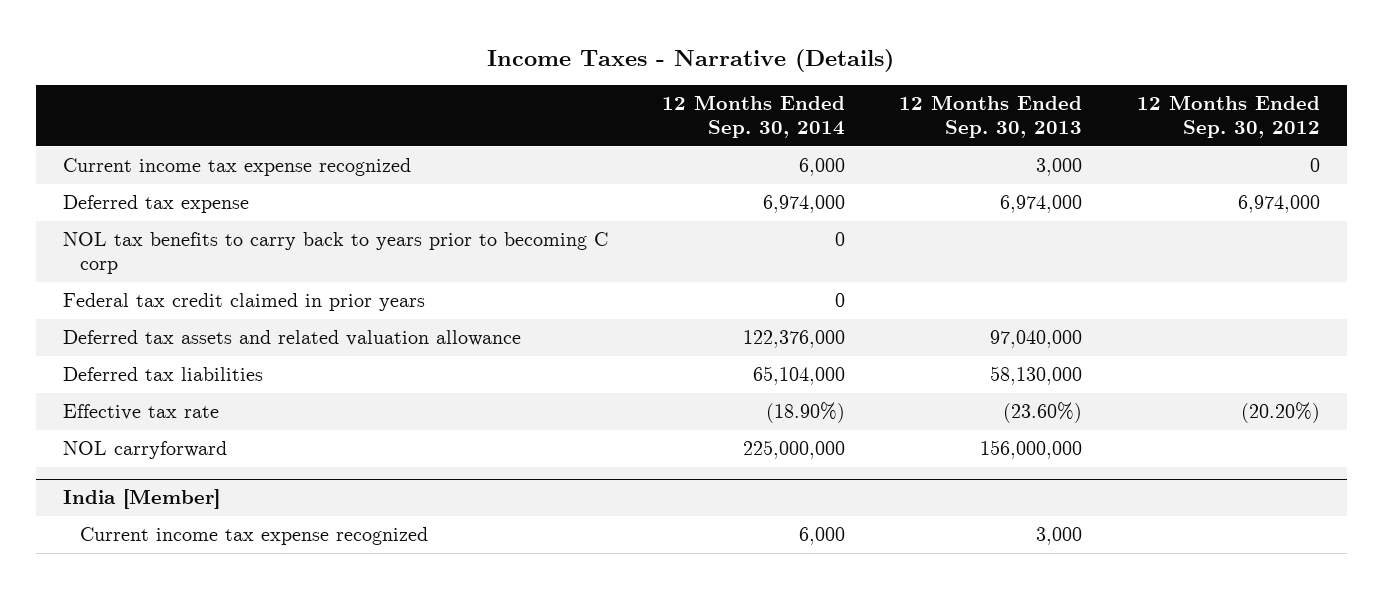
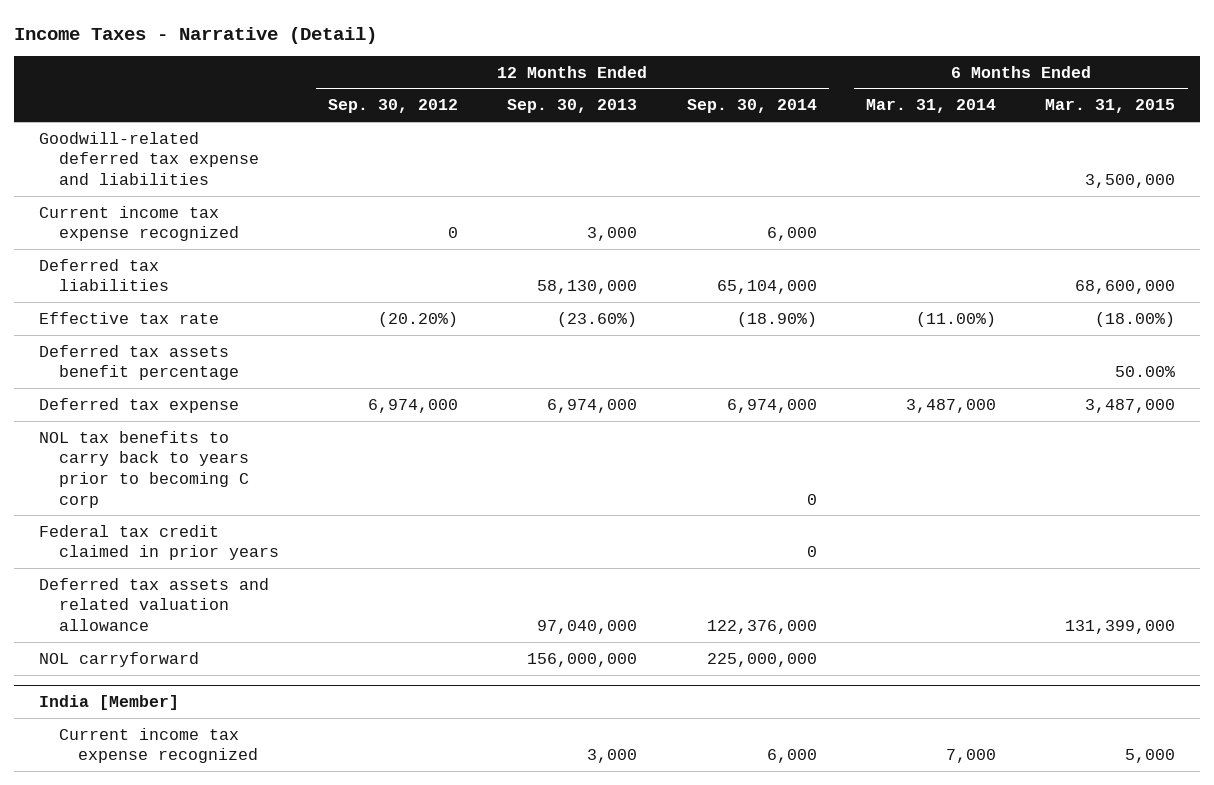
- Income Taxes - Narrative (Details)
+ Income Taxes - Narrative (Detail)
- | 12 Months Ended Sep. 30, 2014 | 12 Months Ended Sep. 30, 2013 | 12 Months Ended Sep. 30, 2012
+ | 12 Months Ended Sep. 30, 2012 | 12 Months Ended Sep. 30, 2013 | 12 Months Ended Sep. 30, 2014 | 6 Months Ended Mar. 31, 2014 | 6 Months Ended Mar. 31, 2015
+ Goodwill-related deferred tax expense and liabilities | | | | | 3,500,000
moved up: Deferred tax liabilities | | 58,130,000 | 65,104,000 | | 68,600,000
moved up: Effective tax rate | (20.20%) | (23.60%) | (18.90%) | (11.00%) | (18.00%)
+ Deferred tax assets benefit percentage | | | | | 50.00%

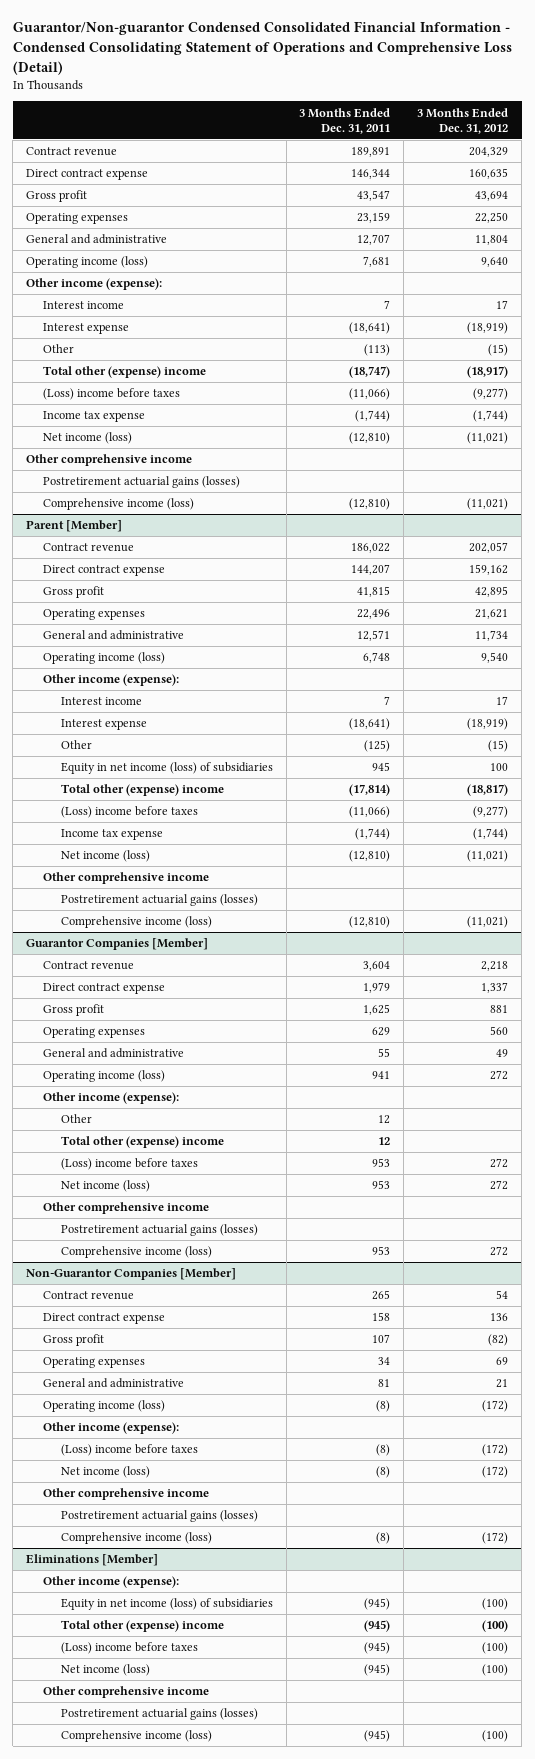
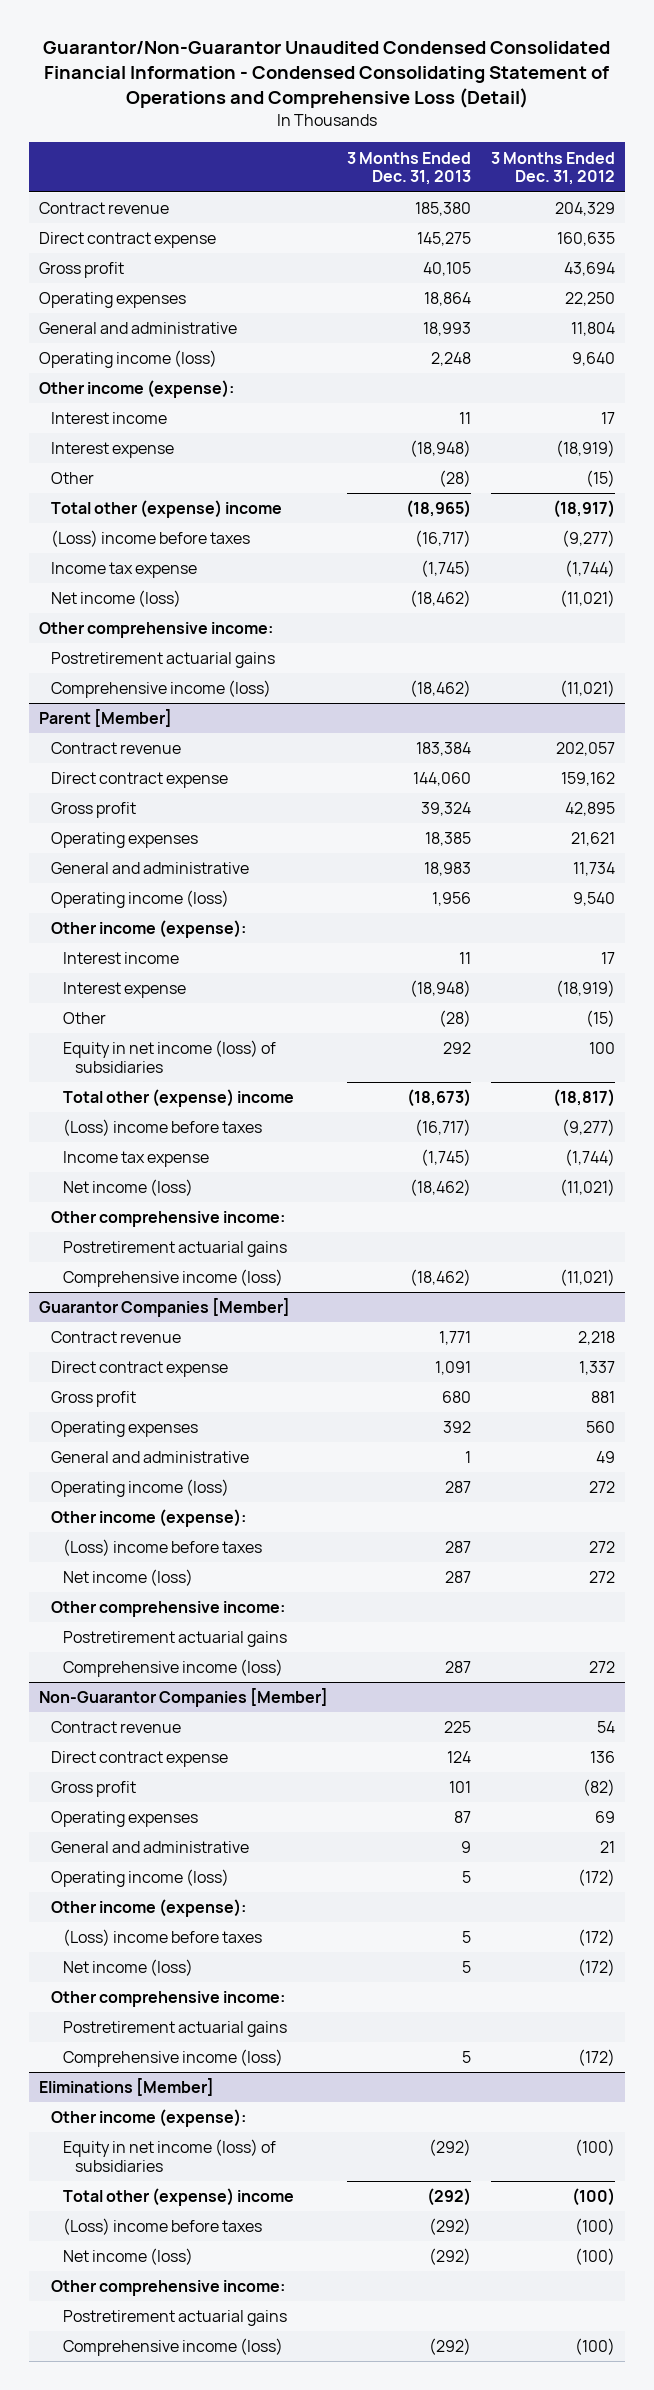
- Guarantor/Non-guarantor Condensed Consolidated Financial Information - Condensed Consolidating Statement of Operations and Comprehensive Loss (Detail)
+ Guarantor/Non-Guarantor Unaudited Condensed Consolidated Financial Information - Condensed Consolidating Statement of Operations and Comprehensive Loss (Detail)
- | 3 Months Ended Dec. 31, 2011 | 3 Months Ended Dec. 31, 2012
+ | 3 Months Ended Dec. 31, 2013 | 3 Months Ended Dec. 31, 2012
- Other comprehensive income
- Postretirement actuarial gains (losses)
+ Other comprehensive income:
+ Postretirement actuarial gains
@ Parent [Member]
- Other comprehensive income
- Postretirement actuarial gains (losses)
+ Other comprehensive income:
+ Postretirement actuarial gains
@ Guarantor Companies [Member]
- Other | 12 |
- Total other (expense) income | 12 |
- Other comprehensive income
- Postretirement actuarial gains (losses)
+ Other comprehensive income:
+ Postretirement actuarial gains
@ Non-Guarantor Companies [Member]
- Other comprehensive income
- Postretirement actuarial gains (losses)
+ Other comprehensive income:
+ Postretirement actuarial gains
@ Eliminations [Member]
- Other comprehensive income
- Postretirement actuarial gains (losses)
+ Other comprehensive income:
+ Postretirement actuarial gains

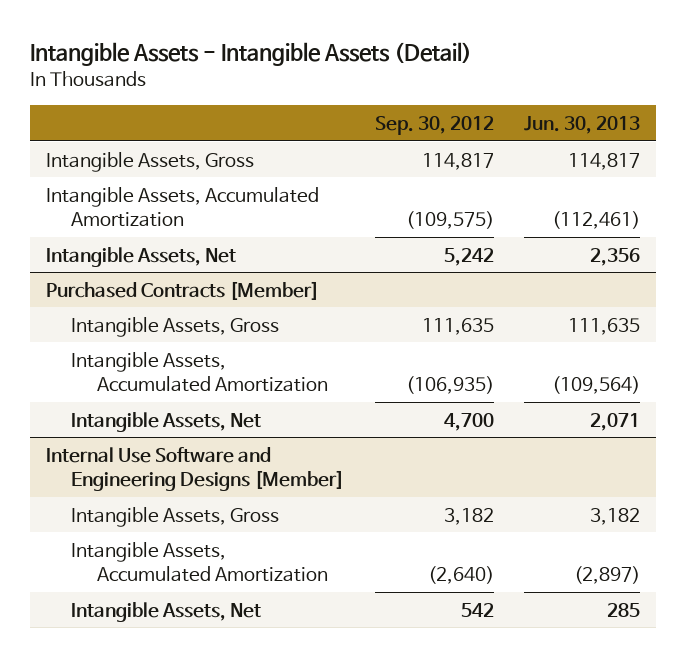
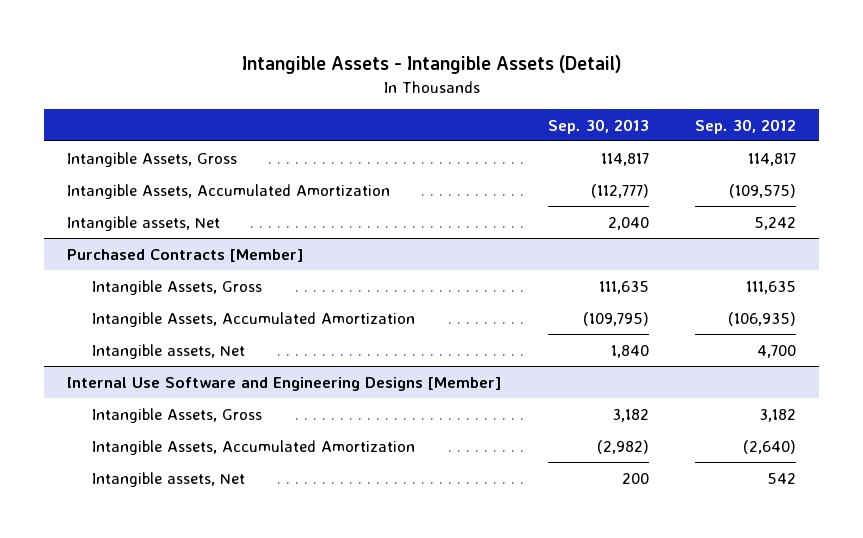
- | Sep. 30, 2012 | Jun. 30, 2013
+ | Sep. 30, 2013 | Sep. 30, 2012
- Intangible Assets, Net | 5,242 | 2,356
+ Intangible assets, Net | 2,040 | 5,242
@ Purchased Contracts [Member]
- Intangible Assets, Net | 4,700 | 2,071
+ Intangible assets, Net | 1,840 | 4,700
@ Internal Use Software and Engineering Designs [Member]
- Intangible Assets, Net | 542 | 285
+ Intangible assets, Net | 200 | 542

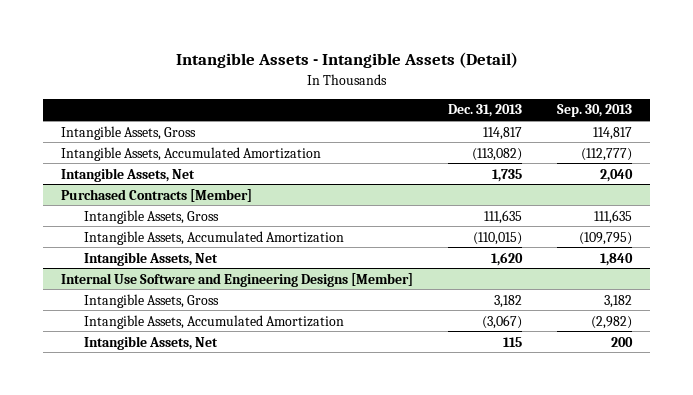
- | Sep. 30, 2013 | Sep. 30, 2012
+ | Dec. 31, 2013 | Sep. 30, 2013
- Intangible assets, Net | 2,040 | 5,242
+ Intangible Assets, Net | 1,735 | 2,040
@ Purchased Contracts [Member]
- Intangible assets, Net | 1,840 | 4,700
+ Intangible Assets, Net | 1,620 | 1,840
@ Internal Use Software and Engineering Designs [Member]
- Intangible assets, Net | 200 | 542
+ Intangible Assets, Net | 115 | 200

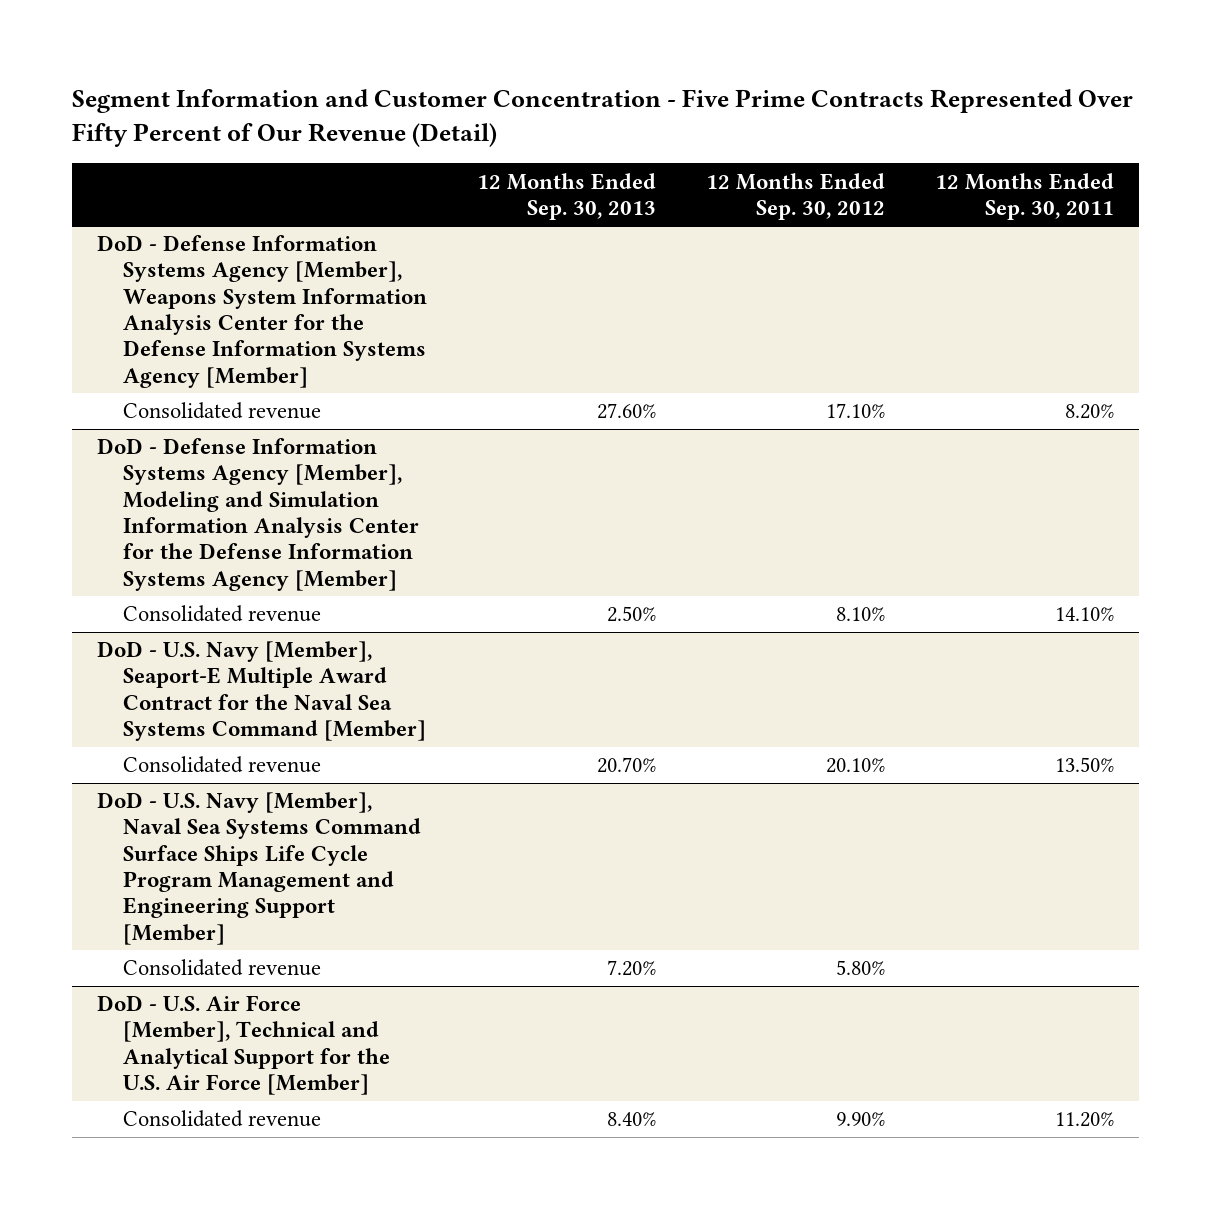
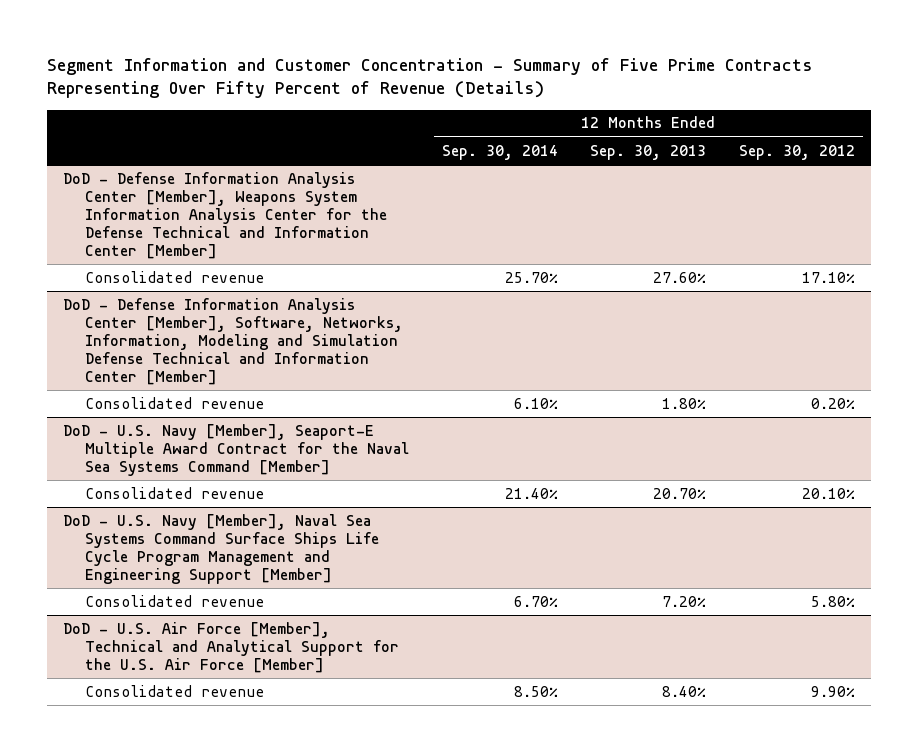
- Segment Information and Customer Concentration - Five Prime Contracts Represented Over Fifty Percent of Our Revenue (Detail)
+ Segment Information and Customer Concentration - Summary of Five Prime Contracts Representing Over Fifty Percent of Revenue (Details)
- | 12 Months Ended Sep. 30, 2013 | 12 Months Ended Sep. 30, 2012 | 12 Months Ended Sep. 30, 2011
+ | 12 Months Ended Sep. 30, 2014 | 12 Months Ended Sep. 30, 2013 | 12 Months Ended Sep. 30, 2012
- DoD - Defense Information Systems Agency [Member], Weapons System Information Analysis Center for the Defense Information Systems Agency [Member]
+ DoD - Defense Information Analysis Center [Member], Weapons System Information Analysis Center for the Defense Technical and Information Center [Member]
- DoD - Defense Information Systems Agency [Member], Modeling and Simulation Information Analysis Center for the Defense Information Systems Agency [Member]
- Consolidated revenue | 2.50% | 8.10% | 14.10%
+ DoD - Defense Information Analysis Center [Member], Software, Networks, Information, Modeling and Simulation Defense Technical and Information Center [Member]
+ Consolidated revenue | 6.10% | 1.80% | 0.20%

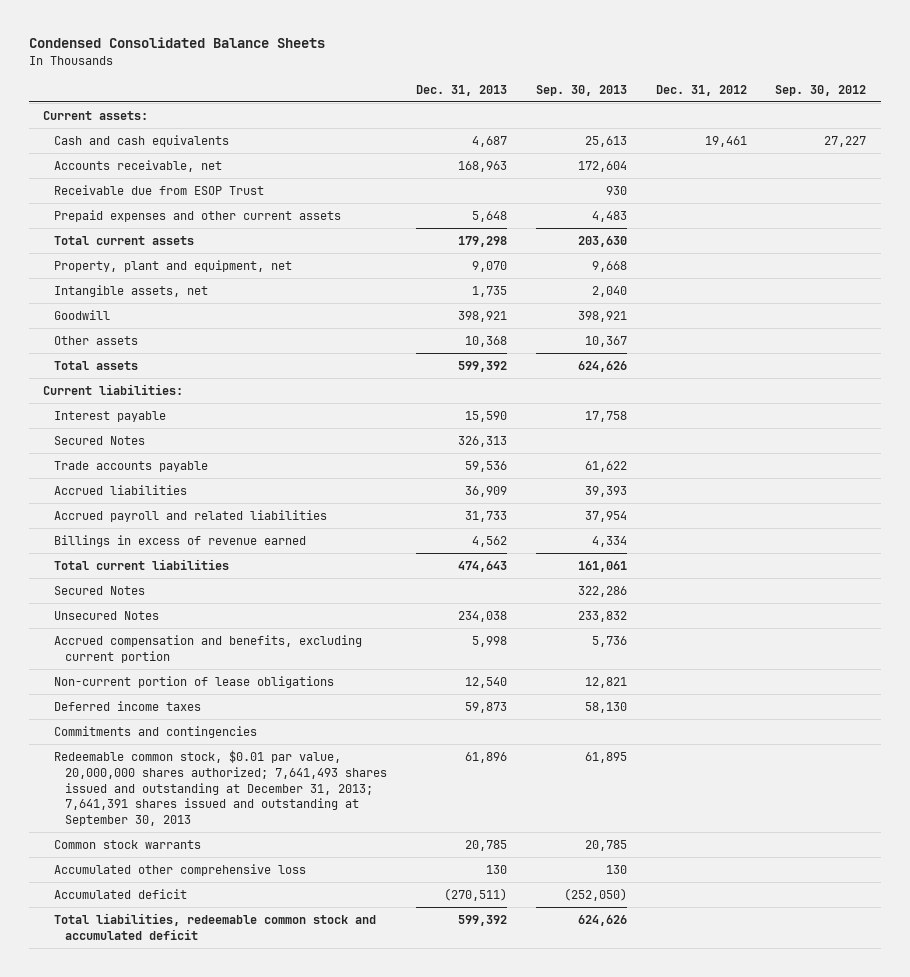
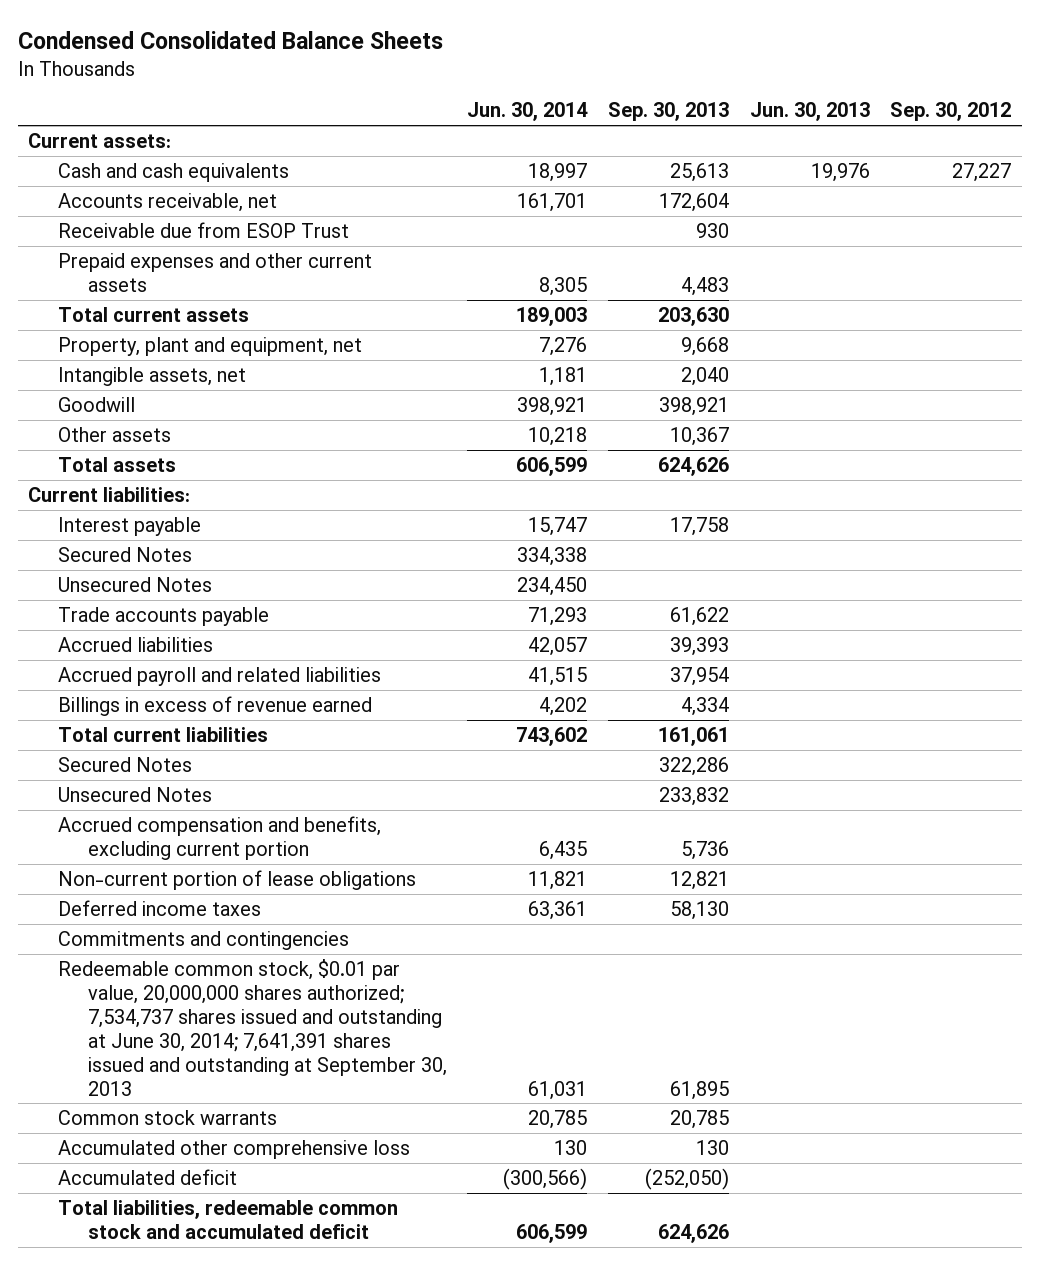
- | Dec. 31, 2013 | Sep. 30, 2013 | Dec. 31, 2012 | Sep. 30, 2012
+ | Jun. 30, 2014 | Sep. 30, 2013 | Jun. 30, 2013 | Sep. 30, 2012
+ Unsecured Notes | 234,450 | | |
- Redeemable common stock, $0.01 par value, 20,000,000 shares authorized; 7,641,493 shares issued and outstanding at December 31, 2013; 7,641,391 shares issued and outstanding at September 30, 2013 | 61,896 | 61,895 | |
+ Redeemable common stock, $0.01 par value, 20,000,000 shares authorized; 7,534,737 shares issued and outstanding at June 30, 2014; 7,641,391 shares issued and outstanding at September 30, 2013 | 61,031 | 61,895 | |

